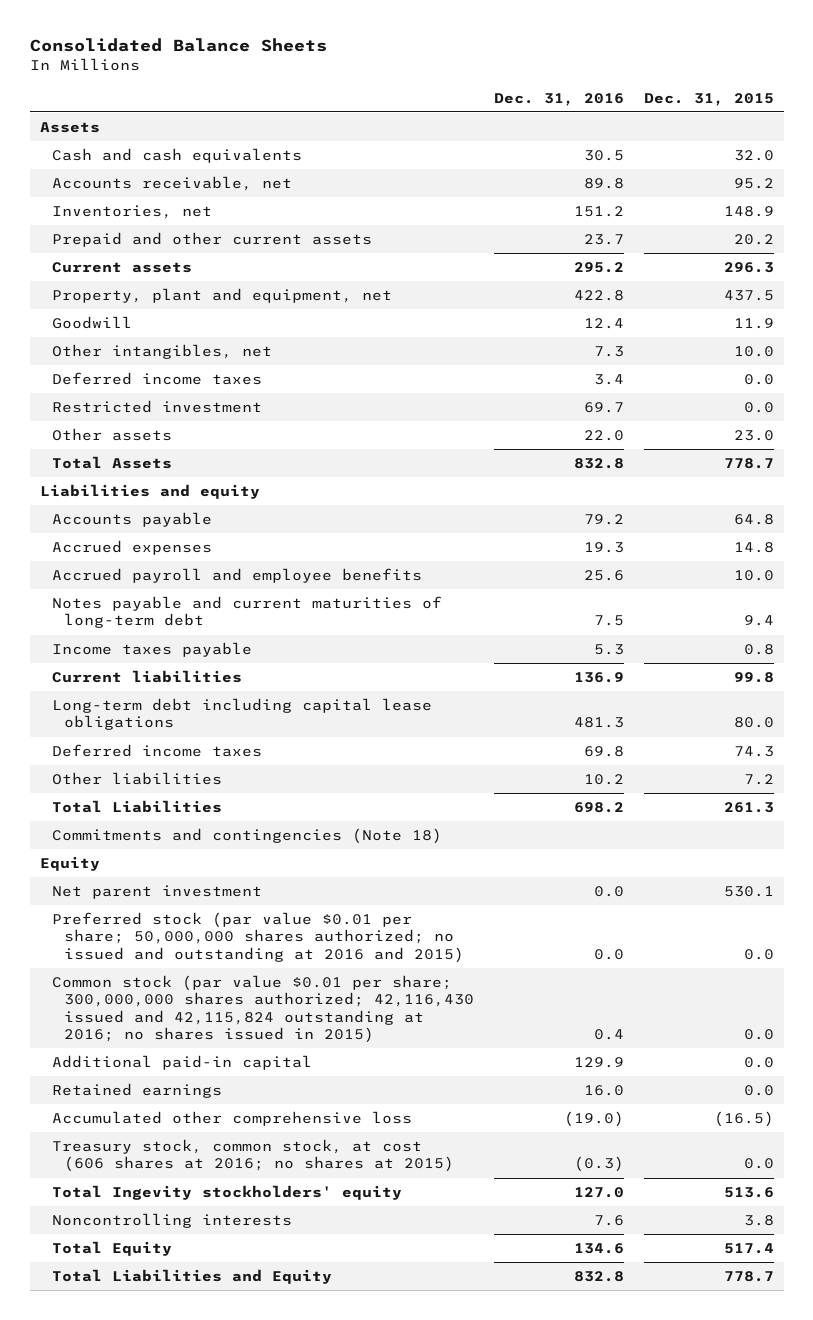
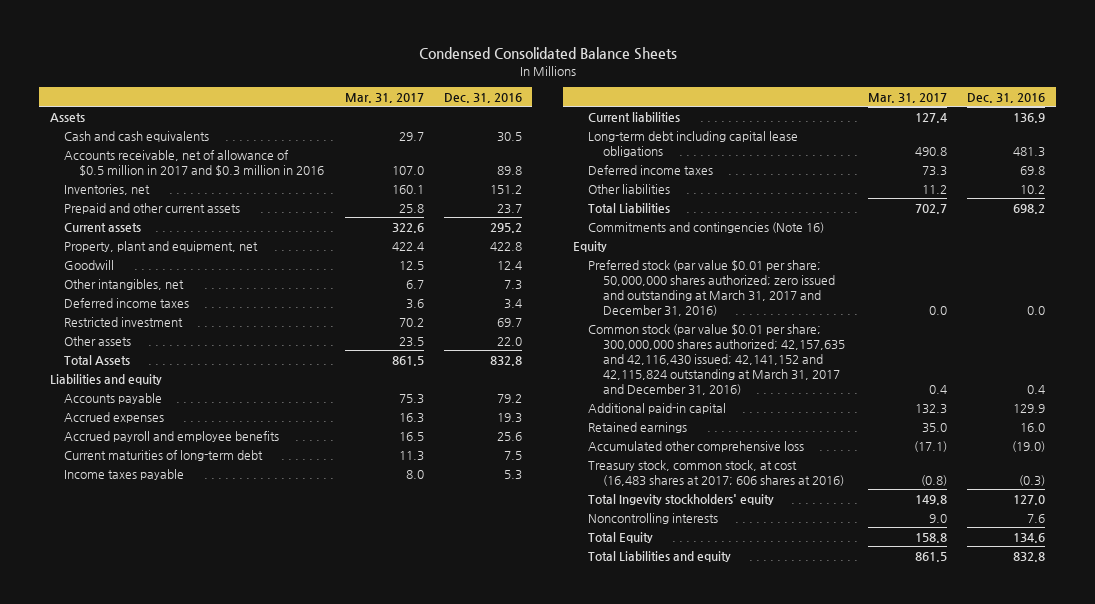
- Consolidated Balance Sheets
+ Condensed Consolidated Balance Sheets
- | Dec. 31, 2016 | Dec. 31, 2015
+ | Mar. 31, 2017 | Dec. 31, 2016
- Accounts receivable, net | 89.8 | 95.2
+ Accounts receivable, net of allowance of $0.5 million in 2017 and $0.3 million in 2016 | 107.0 | 89.8
- Notes payable and current maturities of long-term debt | 7.5 | 9.4
+ Current maturities of long-term debt | 11.3 | 7.5
- Commitments and contingencies (Note 18)
+ Commitments and contingencies (Note 16)
- Net parent investment | 0.0 | 530.1
- Preferred stock (par value $0.01 per share; 50,000,000 shares authorized; no issued and outstanding at 2016 and 2015) | 0.0 | 0.0
- Common stock (par value $0.01 per share; 300,000,000 shares authorized; 42,116,430 issued and 42,115,824 outstanding at 2016; no shares issued in 2015) | 0.4 | 0.0
+ Preferred stock (par value $0.01 per share; 50,000,000 shares authorized; zero issued and outstanding at March 31, 2017 and December 31, 2016) | 0.0 | 0.0
+ Common stock (par value $0.01 per share; 300,000,000 shares authorized; 42,157,635 and 42,116,430 issued; 42,141,152 and 42,115,824 outstanding at March 31, 2017 and December 31, 2016) | 0.4 | 0.4
- Treasury stock, common stock, at cost (606 shares at 2016; no shares at 2015) | (0.3) | 0.0
+ Treasury stock, common stock, at cost (16,483 shares at 2017; 606 shares at 2016) | (0.8) | (0.3)
- Total Liabilities and Equity | 832.8 | 778.7
+ Total Liabilities and equity | 861.5 | 832.8

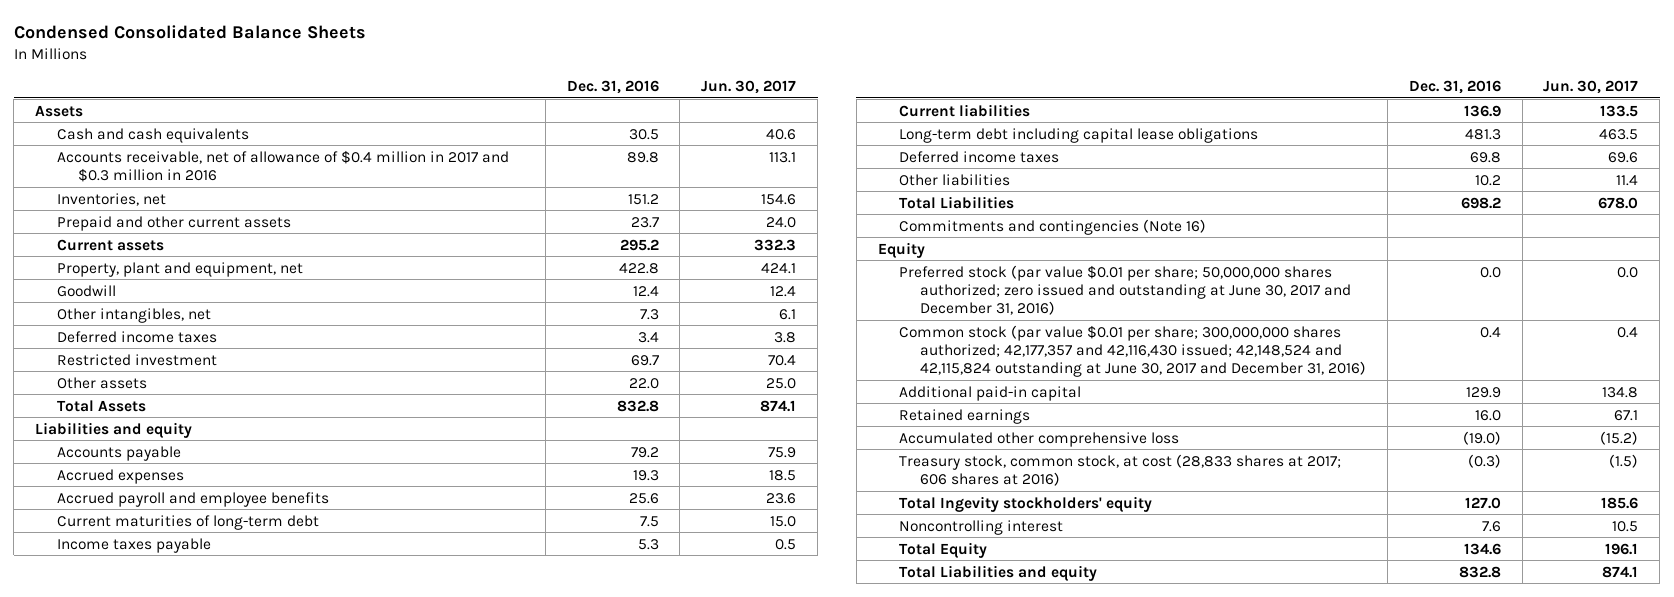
- | Mar. 31, 2017 | Dec. 31, 2016
+ | Dec. 31, 2016 | Jun. 30, 2017
- Accounts receivable, net of allowance of $0.5 million in 2017 and $0.3 million in 2016 | 107.0 | 89.8
+ Accounts receivable, net of allowance of $0.4 million in 2017 and $0.3 million in 2016 | 89.8 | 113.1
- Preferred stock (par value $0.01 per share; 50,000,000 shares authorized; zero issued and outstanding at March 31, 2017 and December 31, 2016) | 0.0 | 0.0
- Common stock (par value $0.01 per share; 300,000,000 shares authorized; 42,157,635 and 42,116,430 issued; 42,141,152 and 42,115,824 outstanding at March 31, 2017 and December 31, 2016) | 0.4 | 0.4
+ Preferred stock (par value $0.01 per share; 50,000,000 shares authorized; zero issued and outstanding at June 30, 2017 and December 31, 2016) | 0.0 | 0.0
+ Common stock (par value $0.01 per share; 300,000,000 shares authorized; 42,177,357 and 42,116,430 issued; 42,148,524 and 42,115,824 outstanding at June 30, 2017 and December 31, 2016) | 0.4 | 0.4
- Treasury stock, common stock, at cost (16,483 shares at 2017; 606 shares at 2016) | (0.8) | (0.3)
+ Treasury stock, common stock, at cost (28,833 shares at 2017; 606 shares at 2016) | (0.3) | (1.5)
- Noncontrolling interests | 9.0 | 7.6
+ Noncontrolling interest | 7.6 | 10.5

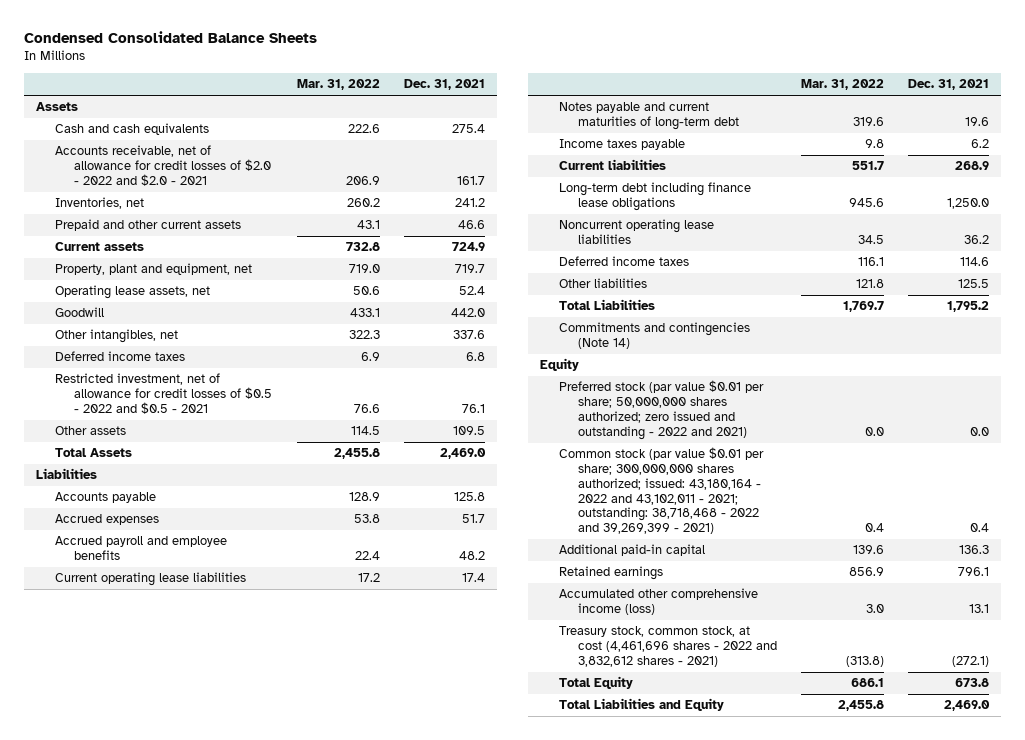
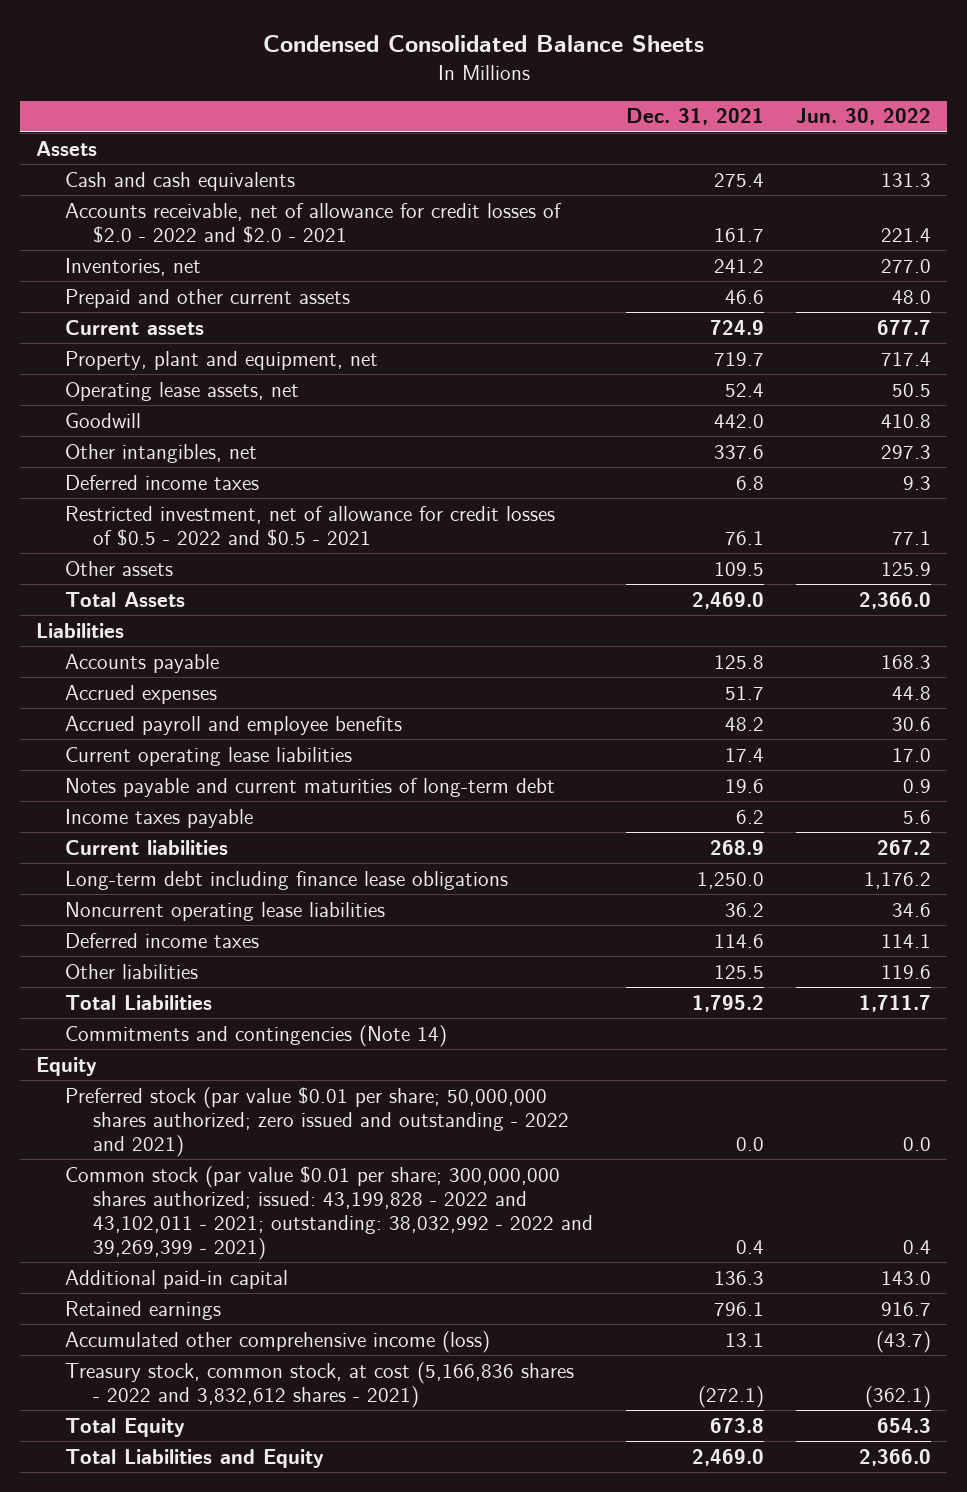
- | Mar. 31, 2022 | Dec. 31, 2021
+ | Dec. 31, 2021 | Jun. 30, 2022
- Common stock (par value $0.01 per share; 300,000,000 shares authorized; issued: 43,180,164 - 2022 and 43,102,011 - 2021; outstanding: 38,718,468 - 2022 and 39,269,399 - 2021) | 0.4 | 0.4
+ Common stock (par value $0.01 per share; 300,000,000 shares authorized; issued: 43,199,828 - 2022 and 43,102,011 - 2021; outstanding: 38,032,992 - 2022 and 39,269,399 - 2021) | 0.4 | 0.4
- Treasury stock, common stock, at cost (4,461,696 shares - 2022 and 3,832,612 shares - 2021) | (313.8) | (272.1)
+ Treasury stock, common stock, at cost (5,166,836 shares - 2022 and 3,832,612 shares - 2021) | (272.1) | (362.1)

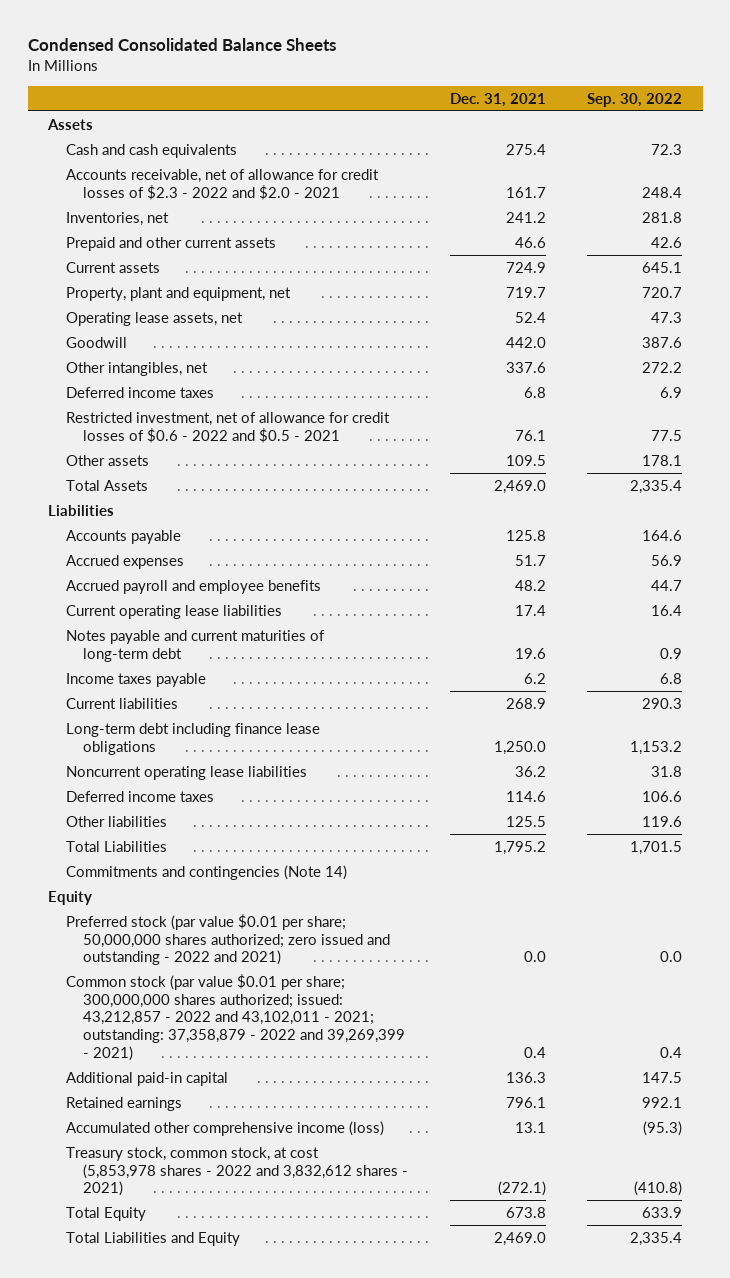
- | Dec. 31, 2021 | Jun. 30, 2022
+ | Dec. 31, 2021 | Sep. 30, 2022
- Accounts receivable, net of allowance for credit losses of $2.0 - 2022 and $2.0 - 2021 | 161.7 | 221.4
+ Accounts receivable, net of allowance for credit losses of $2.3 - 2022 and $2.0 - 2021 | 161.7 | 248.4
- Restricted investment, net of allowance for credit losses of $0.5 - 2022 and $0.5 - 2021 | 76.1 | 77.1
+ Restricted investment, net of allowance for credit losses of $0.6 - 2022 and $0.5 - 2021 | 76.1 | 77.5
- Common stock (par value $0.01 per share; 300,000,000 shares authorized; issued: 43,199,828 - 2022 and 43,102,011 - 2021; outstanding: 38,032,992 - 2022 and 39,269,399 - 2021) | 0.4 | 0.4
+ Common stock (par value $0.01 per share; 300,000,000 shares authorized; issued: 43,212,857 - 2022 and 43,102,011 - 2021; outstanding: 37,358,879 - 2022 and 39,269,399 - 2021) | 0.4 | 0.4
- Treasury stock, common stock, at cost (5,166,836 shares - 2022 and 3,832,612 shares - 2021) | (272.1) | (362.1)
+ Treasury stock, common stock, at cost (5,853,978 shares - 2022 and 3,832,612 shares - 2021) | (272.1) | (410.8)

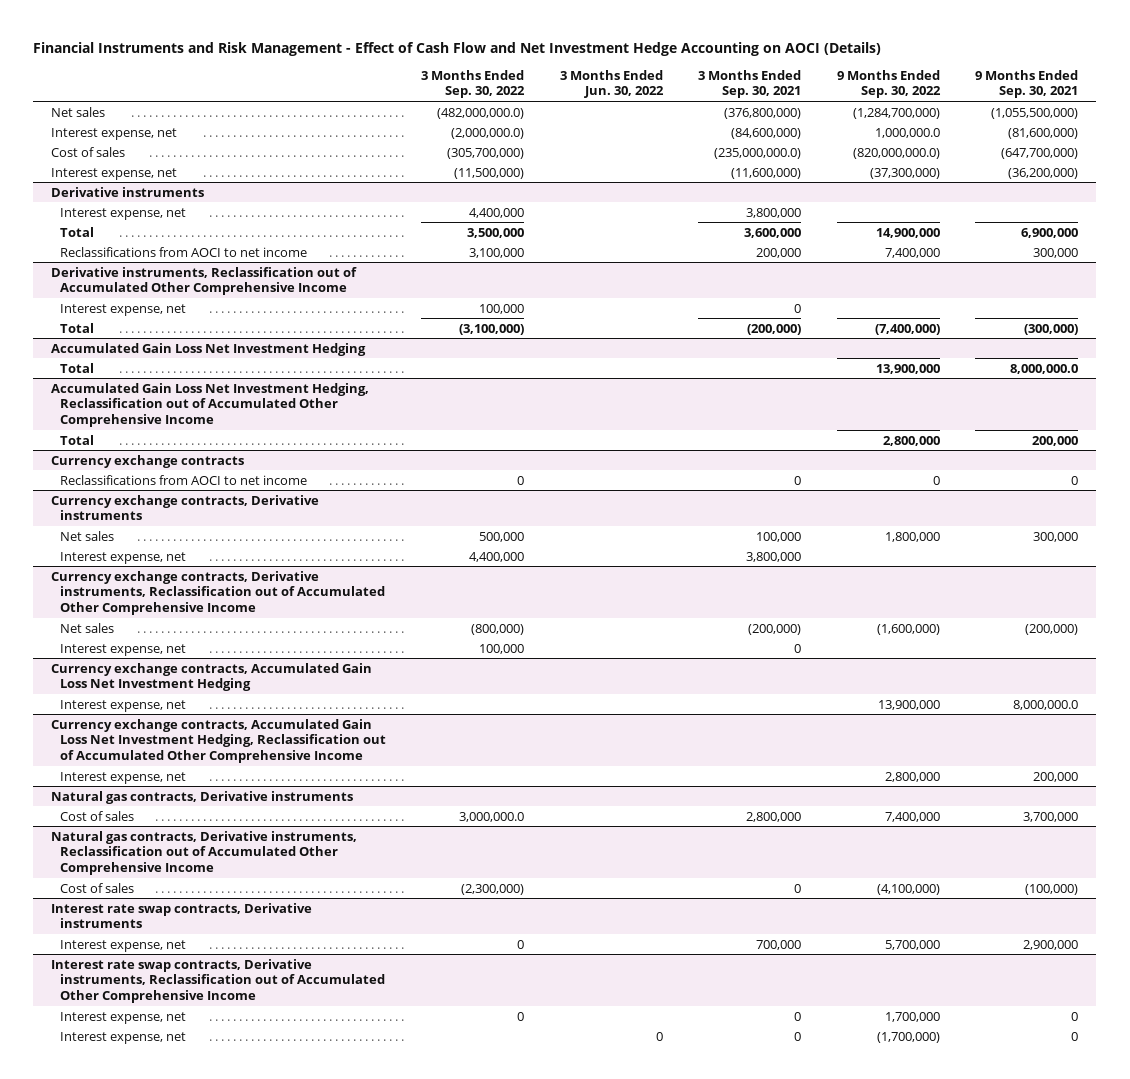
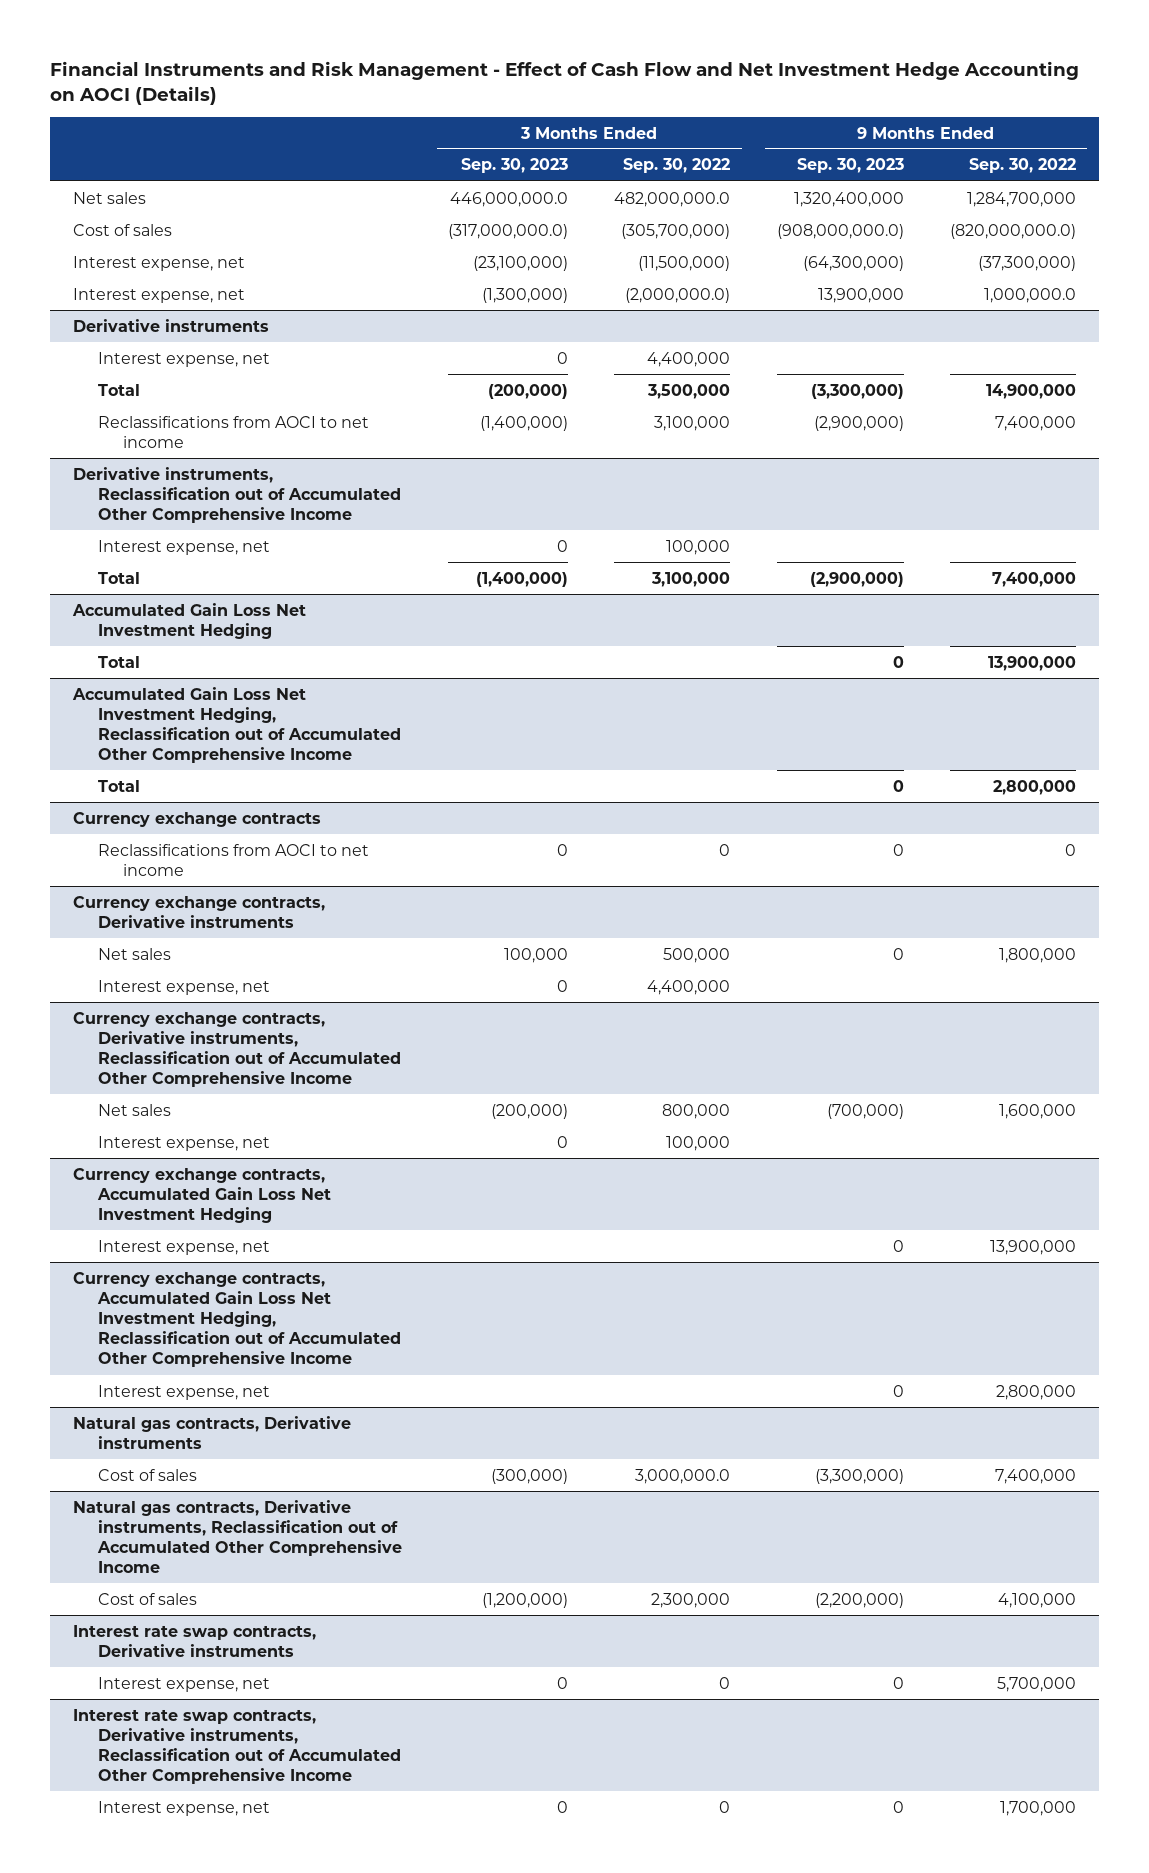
- | 3 Months Ended Sep. 30, 2022 | 3 Months Ended Jun. 30, 2022 | 3 Months Ended Sep. 30, 2021 | 9 Months Ended Sep. 30, 2022 | 9 Months Ended Sep. 30, 2021
+ | 3 Months Ended Sep. 30, 2023 | 3 Months Ended Sep. 30, 2022 | 9 Months Ended Sep. 30, 2023 | 9 Months Ended Sep. 30, 2022
- Net sales | (482,000,000.0) | | (376,800,000) | (1,284,700,000) | (1,055,500,000)
+ Net sales | 446,000,000.0 | 482,000,000.0 | 1,320,400,000 | 1,284,700,000
moved down: Interest expense, net | (1,300,000) | (2,000,000.0) | 13,900,000 | 1,000,000.0
@ Derivative instruments, Reclassification out of Accumulated Other Comprehensive Income
- Total | (3,100,000) | | (200,000) | (7,400,000) | (300,000)
+ Total | (1,400,000) | 3,100,000 | (2,900,000) | 7,400,000
@ Currency exchange contracts, Derivative instruments, Reclassification out of Accumulated Other Comprehensive Income
- Net sales | (800,000) | | (200,000) | (1,600,000) | (200,000)
+ Net sales | (200,000) | 800,000 | (700,000) | 1,600,000
@ Natural gas contracts, Derivative instruments, Reclassification out of Accumulated Other Comprehensive Income
- Cost of sales | (2,300,000) | | 0 | (4,100,000) | (100,000)
+ Cost of sales | (1,200,000) | 2,300,000 | (2,200,000) | 4,100,000
@ Interest rate swap contracts, Derivative instruments, Reclassification out of Accumulated Other Comprehensive Income
- Interest expense, net | | 0 | 0 | (1,700,000) | 0

